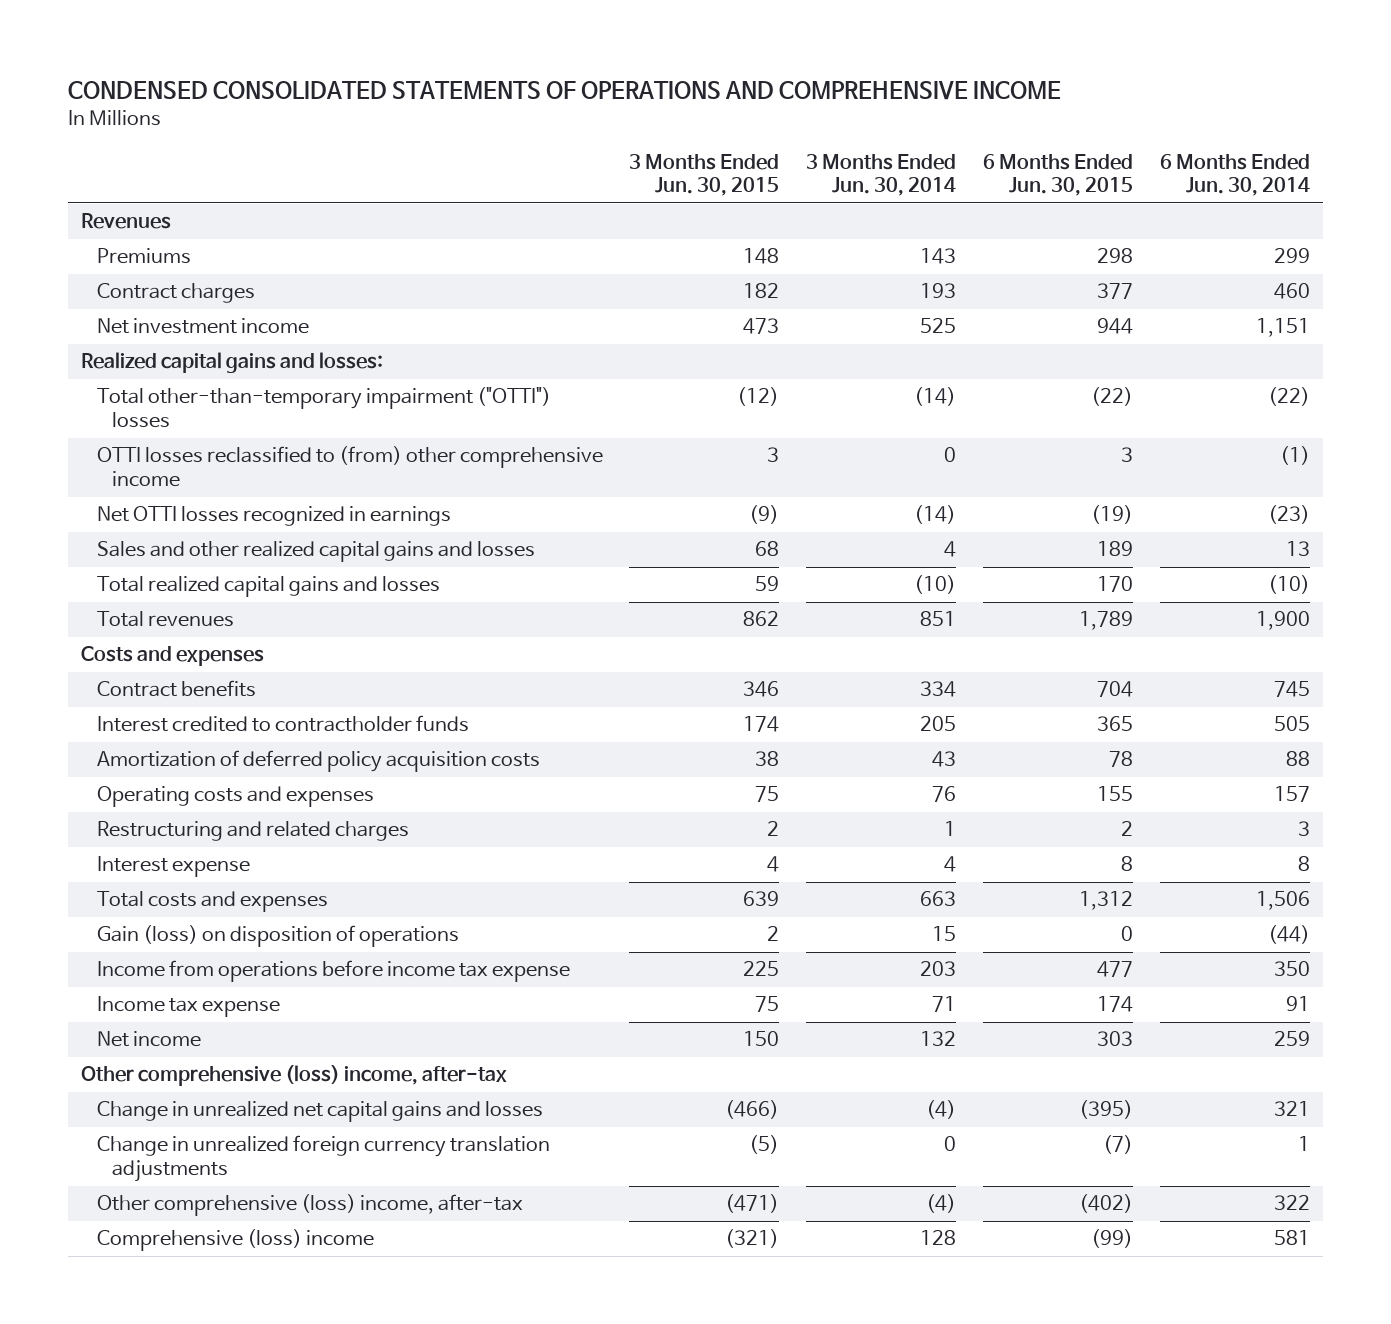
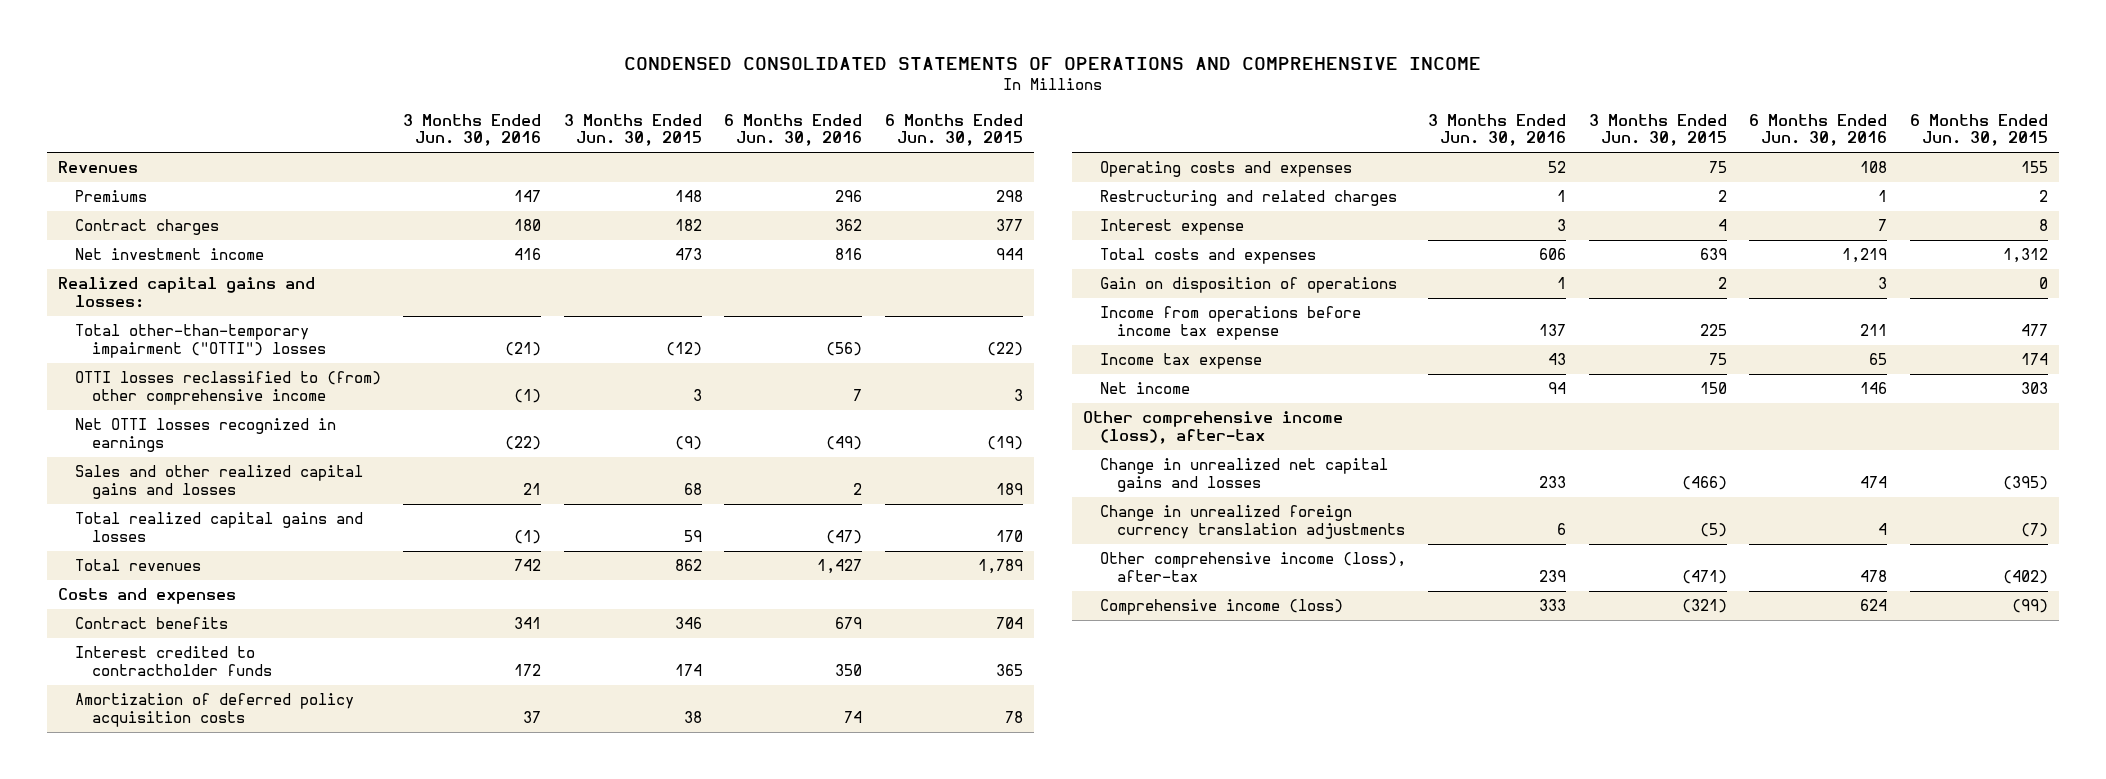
- | 3 Months Ended Jun. 30, 2015 | 3 Months Ended Jun. 30, 2014 | 6 Months Ended Jun. 30, 2015 | 6 Months Ended Jun. 30, 2014
+ | 3 Months Ended Jun. 30, 2016 | 3 Months Ended Jun. 30, 2015 | 6 Months Ended Jun. 30, 2016 | 6 Months Ended Jun. 30, 2015
- Gain (loss) on disposition of operations | 2 | 15 | 0 | (44)
+ Gain on disposition of operations | 1 | 2 | 3 | 0
- Other comprehensive (loss) income, after-tax
+ Other comprehensive income (loss), after-tax
- Other comprehensive (loss) income, after-tax | (471) | (4) | (402) | 322
- Comprehensive (loss) income | (321) | 128 | (99) | 581
+ Other comprehensive income (loss), after-tax | 239 | (471) | 478 | (402)
+ Comprehensive income (loss) | 333 | (321) | 624 | (99)

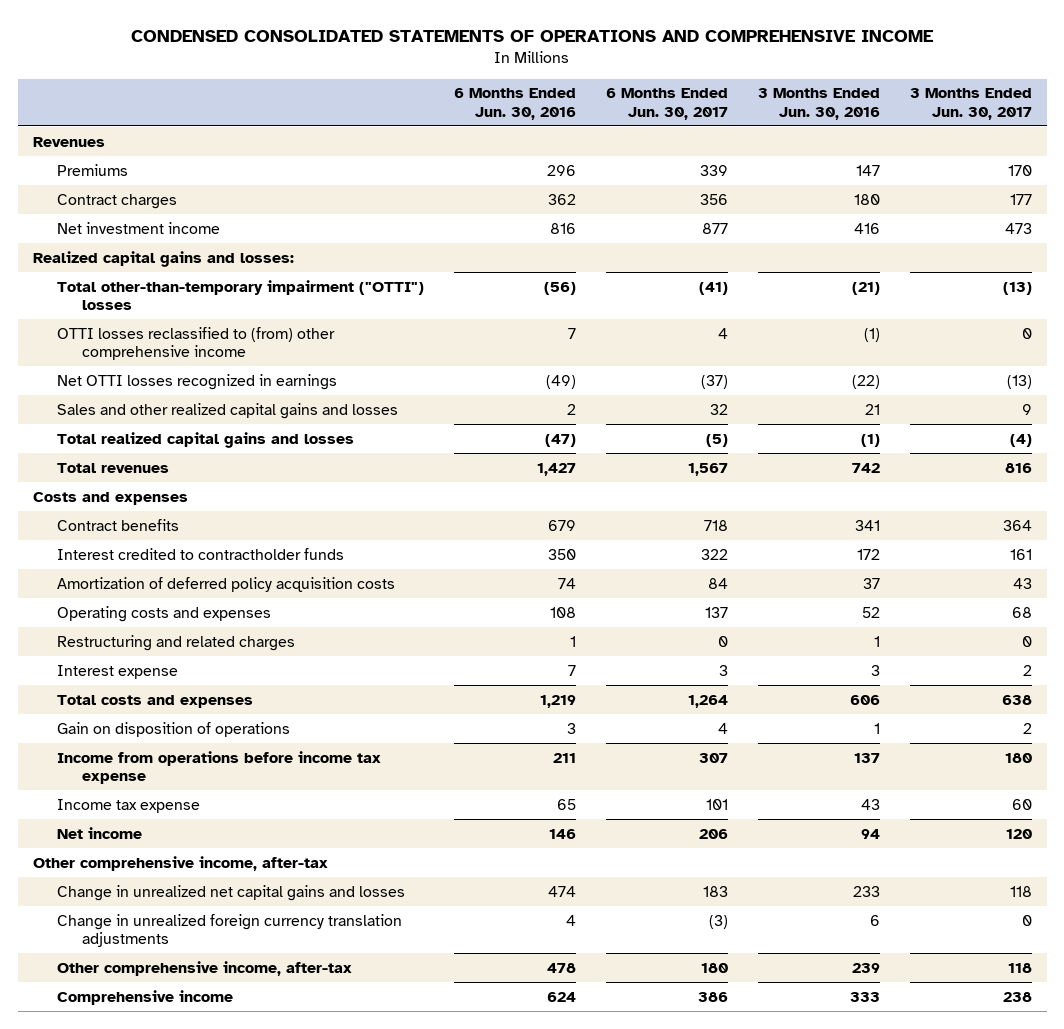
- | 3 Months Ended Jun. 30, 2016 | 3 Months Ended Jun. 30, 2015 | 6 Months Ended Jun. 30, 2016 | 6 Months Ended Jun. 30, 2015
+ | 6 Months Ended Jun. 30, 2016 | 6 Months Ended Jun. 30, 2017 | 3 Months Ended Jun. 30, 2016 | 3 Months Ended Jun. 30, 2017
- Other comprehensive income (loss), after-tax
+ Other comprehensive income, after-tax
- Other comprehensive income (loss), after-tax | 239 | (471) | 478 | (402)
- Comprehensive income (loss) | 333 | (321) | 624 | (99)
+ Other comprehensive income, after-tax | 478 | 180 | 239 | 118
+ Comprehensive income | 624 | 386 | 333 | 238

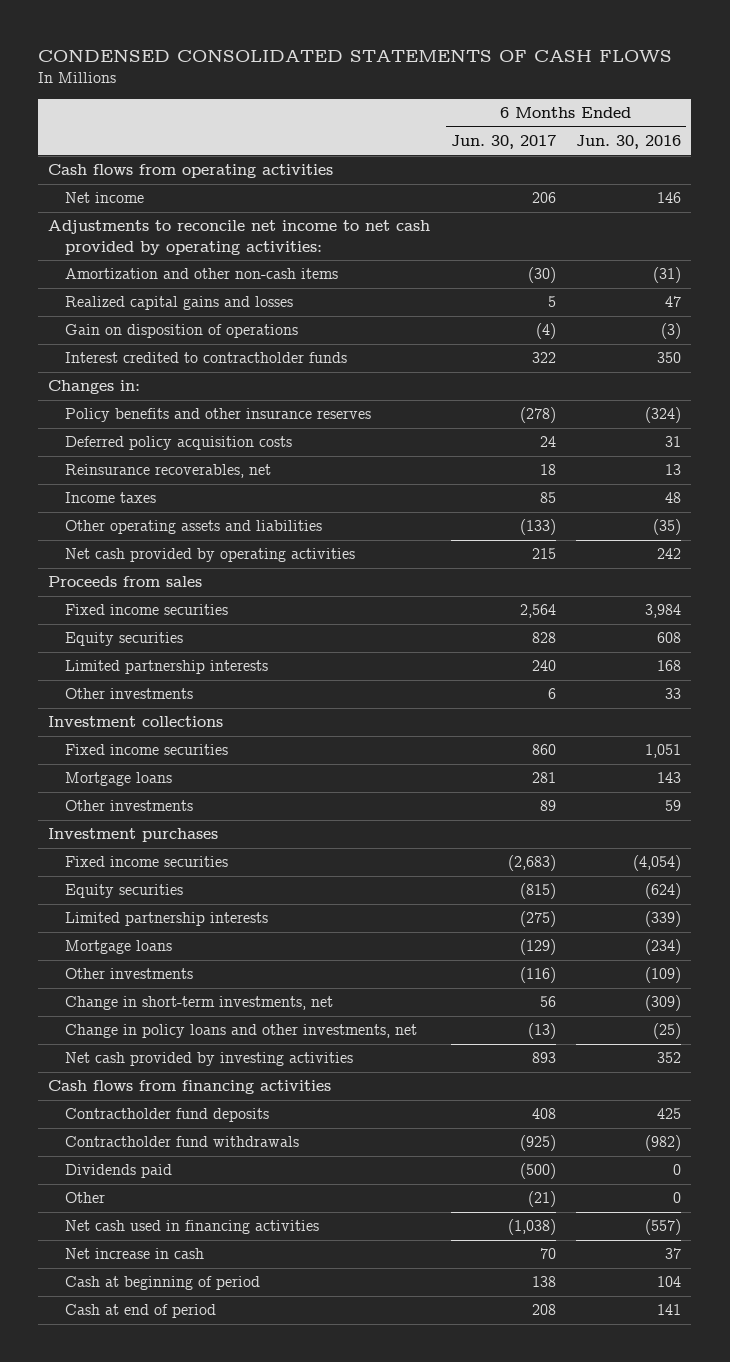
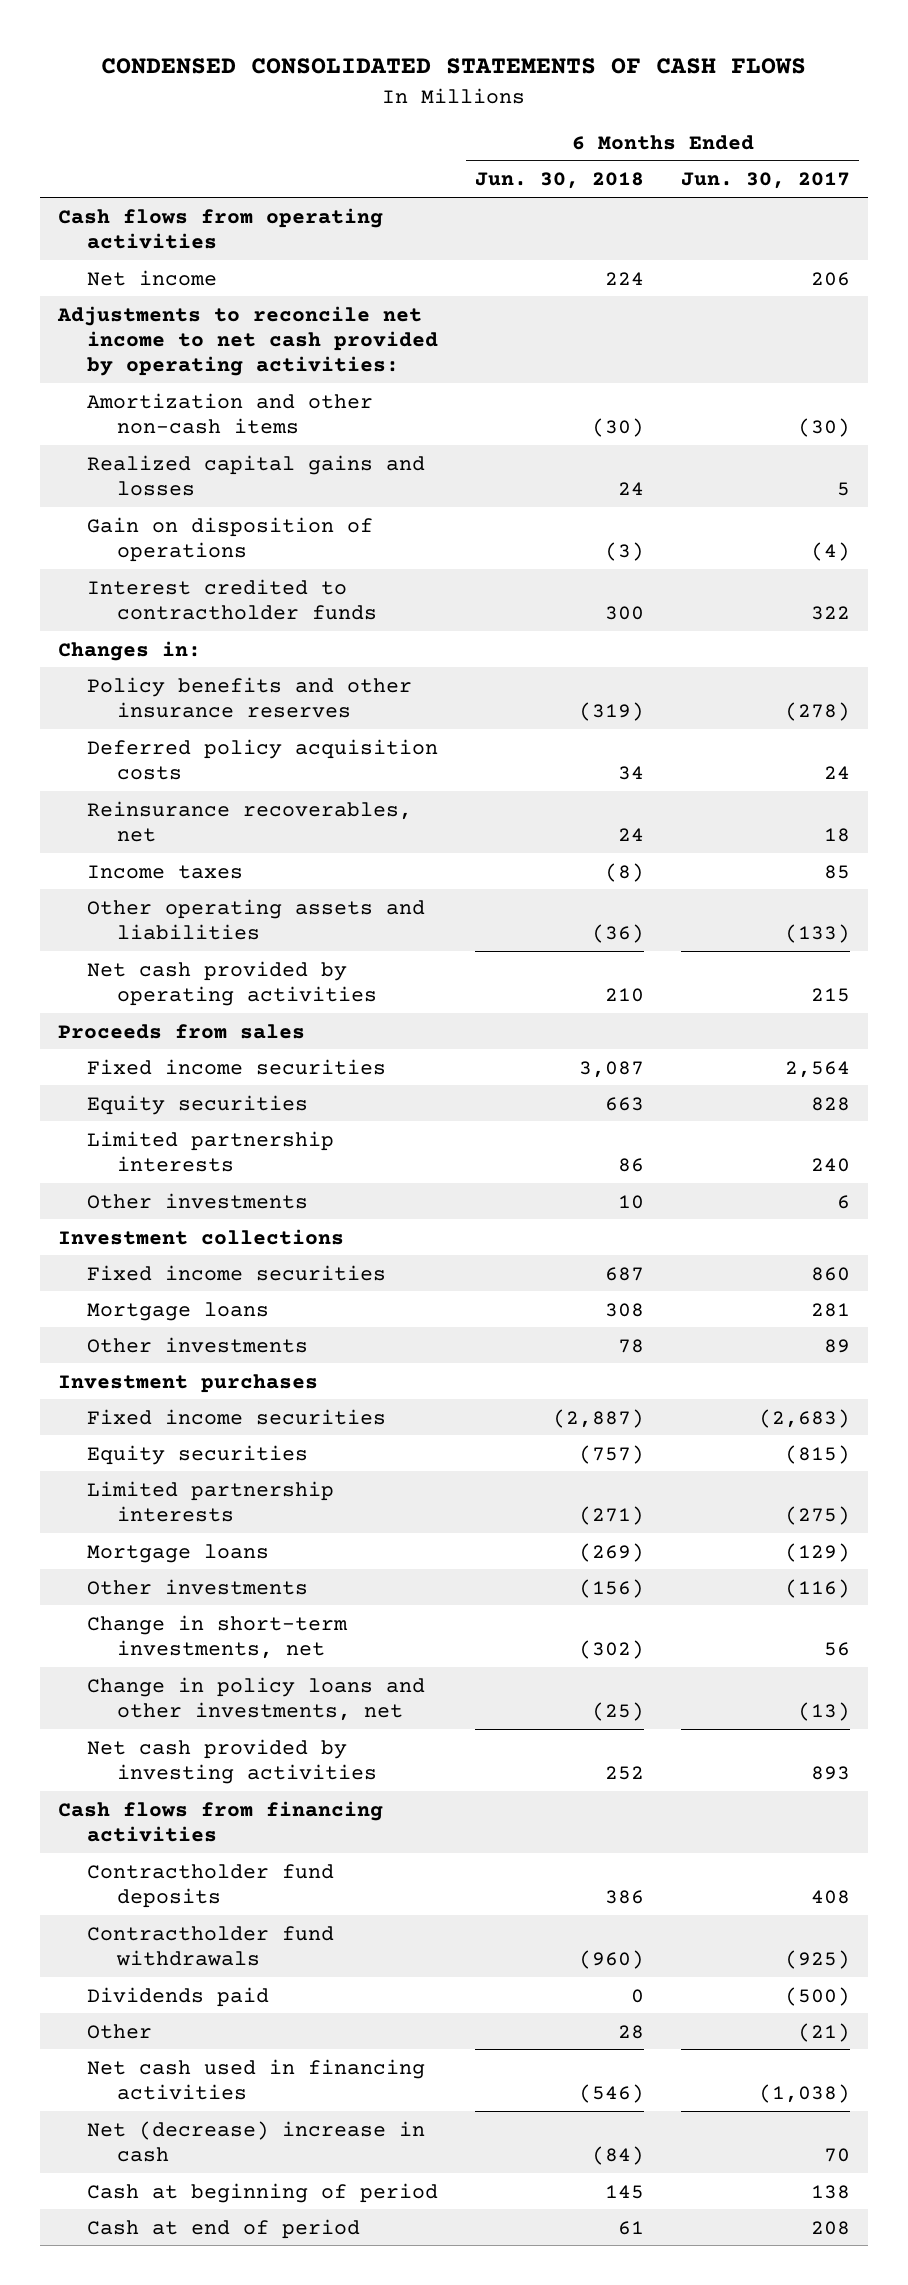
- | 6 Months Ended Jun. 30, 2017 | 6 Months Ended Jun. 30, 2016
+ | 6 Months Ended Jun. 30, 2018 | 6 Months Ended Jun. 30, 2017
- Net increase in cash | 70 | 37
+ Net (decrease) increase in cash | (84) | 70

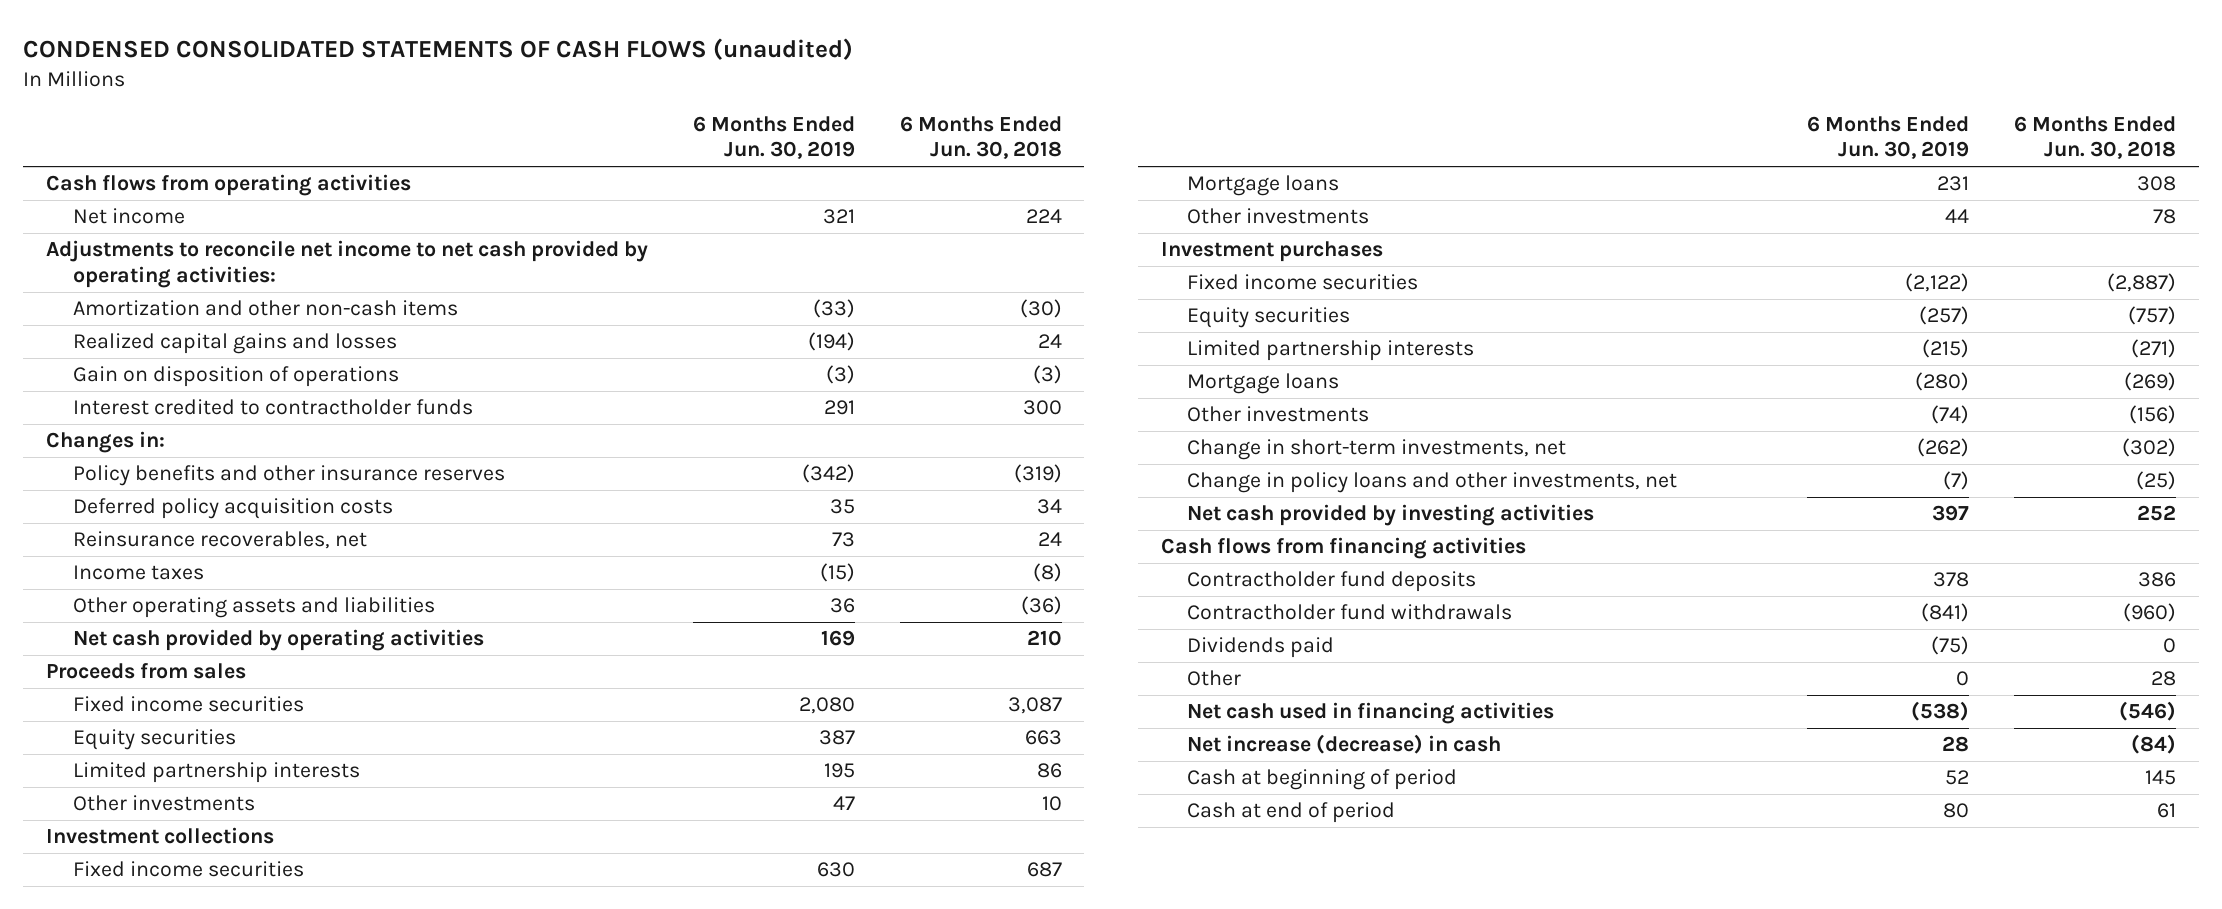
- CONDENSED CONSOLIDATED STATEMENTS OF CASH FLOWS
+ CONDENSED CONSOLIDATED STATEMENTS OF CASH FLOWS (unaudited)
- | 6 Months Ended Jun. 30, 2018 | 6 Months Ended Jun. 30, 2017
+ | 6 Months Ended Jun. 30, 2019 | 6 Months Ended Jun. 30, 2018
- Net (decrease) increase in cash | (84) | 70
+ Net increase (decrease) in cash | 28 | (84)

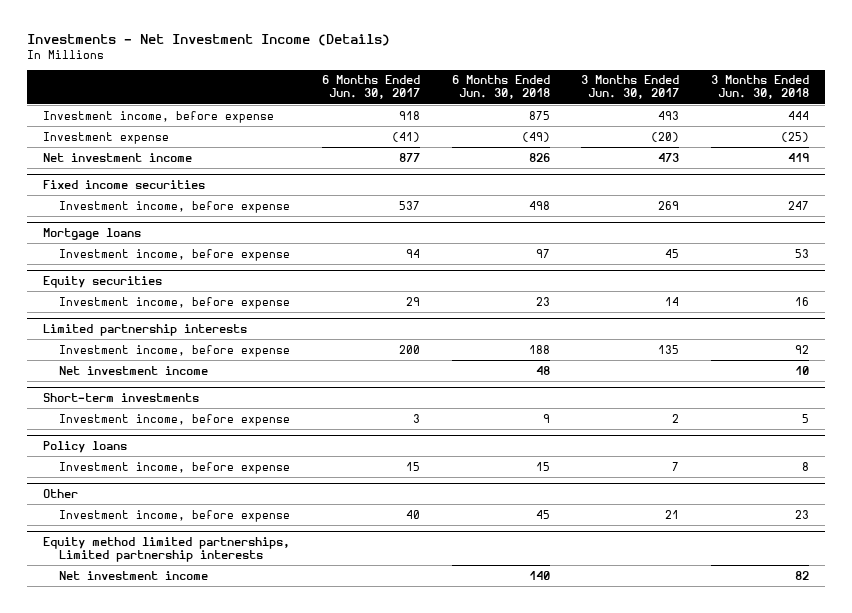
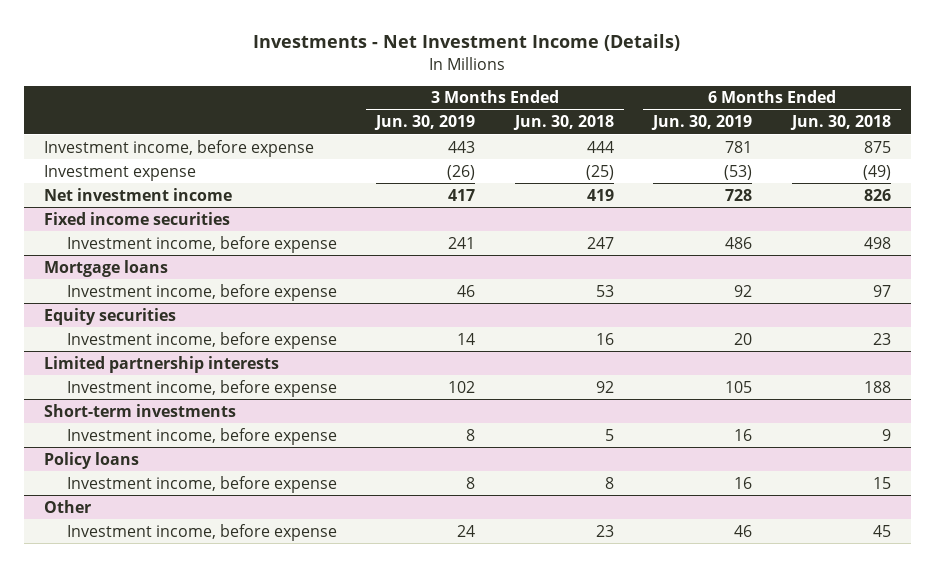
- | 6 Months Ended Jun. 30, 2017 | 6 Months Ended Jun. 30, 2018 | 3 Months Ended Jun. 30, 2017 | 3 Months Ended Jun. 30, 2018
+ | 3 Months Ended Jun. 30, 2019 | 3 Months Ended Jun. 30, 2018 | 6 Months Ended Jun. 30, 2019 | 6 Months Ended Jun. 30, 2018
@ Limited partnership interests
- Net investment income | | 48 | | 10
- Equity method limited partnerships, Limited partnership interests
- Net investment income | | 140 | | 82

